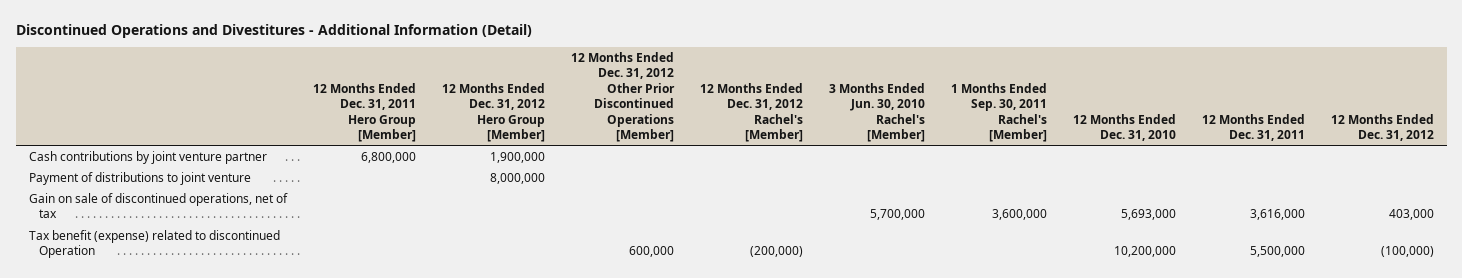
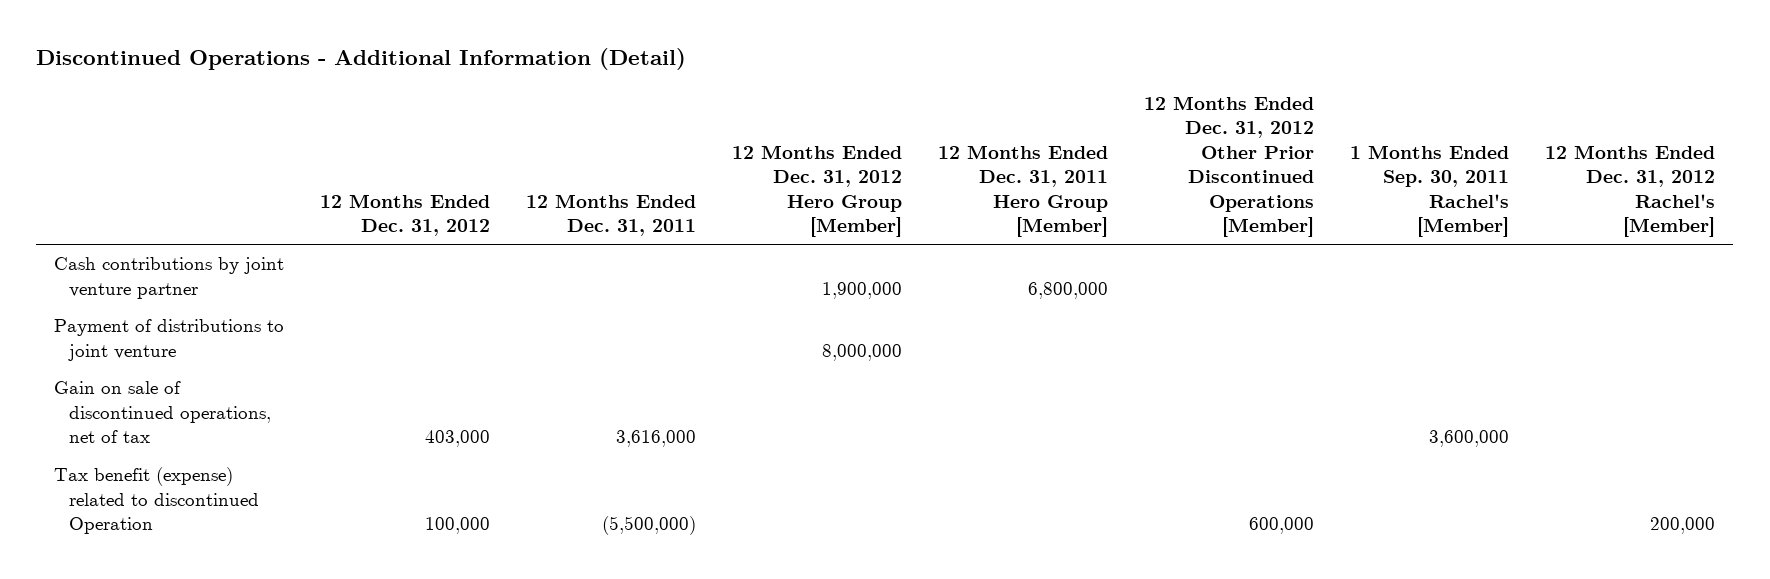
- Discontinued Operations and Divestitures - Additional Information (Detail)
+ Discontinued Operations - Additional Information (Detail)
- | 12 Months Ended Dec. 31, 2011 Hero Group [Member] | 12 Months Ended Dec. 31, 2012 Hero Group [Member] | 12 Months Ended Dec. 31, 2012 Other Prior Discontinued Operations [Member] | 12 Months Ended Dec. 31, 2012 Rachel's [Member] | 3 Months Ended Jun. 30, 2010 Rachel's [Member] | 1 Months Ended Sep. 30, 2011 Rachel's [Member] | 12 Months Ended Dec. 31, 2010 | 12 Months Ended Dec. 31, 2011 | 12 Months Ended Dec. 31, 2012
+ | 12 Months Ended Dec. 31, 2012 | 12 Months Ended Dec. 31, 2011 | 12 Months Ended Dec. 31, 2012 Hero Group [Member] | 12 Months Ended Dec. 31, 2011 Hero Group [Member] | 12 Months Ended Dec. 31, 2012 Other Prior Discontinued Operations [Member] | 1 Months Ended Sep. 30, 2011 Rachel's [Member] | 12 Months Ended Dec. 31, 2012 Rachel's [Member]
- Tax benefit (expense) related to discontinued Operation | | | 600,000 | (200,000) | | | 10,200,000 | 5,500,000 | (100,000)
+ Tax benefit (expense) related to discontinued Operation | 100,000 | (5,500,000) | | | 600,000 | | 200,000

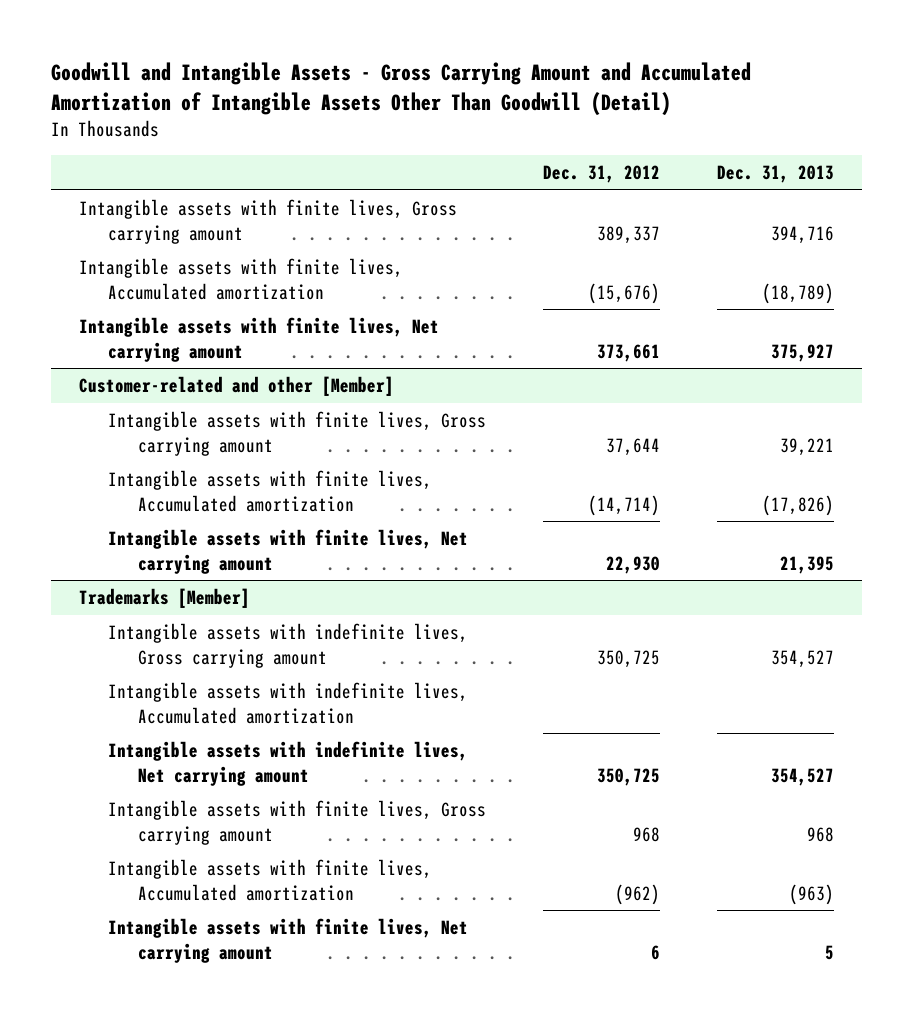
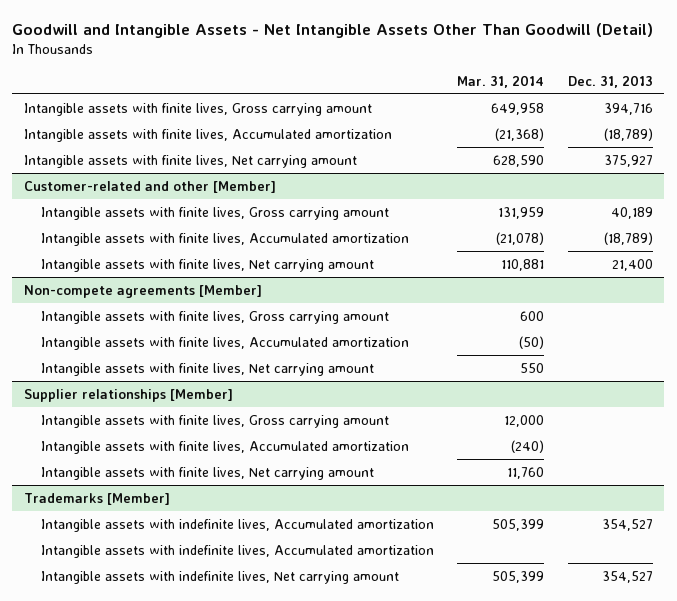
- Goodwill and Intangible Assets - Gross Carrying Amount and Accumulated Amortization of Intangible Assets Other Than Goodwill (Detail)
+ Goodwill and Intangible Assets - Net Intangible Assets Other Than Goodwill (Detail)
- | Dec. 31, 2012 | Dec. 31, 2013
+ | Mar. 31, 2014 | Dec. 31, 2013
@ Customer-related and other [Member]
- Intangible assets with finite lives, Gross carrying amount | 37,644 | 39,221
- Intangible assets with finite lives, Accumulated amortization | (14,714) | (17,826)
- Intangible assets with finite lives, Net carrying amount | 22,930 | 21,395
+ Intangible assets with finite lives, Gross carrying amount | 131,959 | 40,189
+ Intangible assets with finite lives, Accumulated amortization | (21,078) | (18,789)
+ Intangible assets with finite lives, Net carrying amount | 110,881 | 21,400
+ Non-compete agreements [Member]
+ Intangible assets with finite lives, Gross carrying amount | 600 |
+ Intangible assets with finite lives, Accumulated amortization | (50) |
+ Intangible assets with finite lives, Net carrying amount | 550 |
+ Supplier relationships [Member]
+ Intangible assets with finite lives, Gross carrying amount | 12,000 |
+ Intangible assets with finite lives, Accumulated amortization | (240) |
+ Intangible assets with finite lives, Net carrying amount | 11,760 |
@ Trademarks [Member]
- Intangible assets with indefinite lives, Gross carrying amount | 350,725 | 354,527
+ Intangible assets with indefinite lives, Accumulated amortization | 505,399 | 354,527
- Intangible assets with finite lives, Gross carrying amount | 968 | 968
- Intangible assets with finite lives, Accumulated amortization | (962) | (963)
- Intangible assets with finite lives, Net carrying amount | 6 | 5

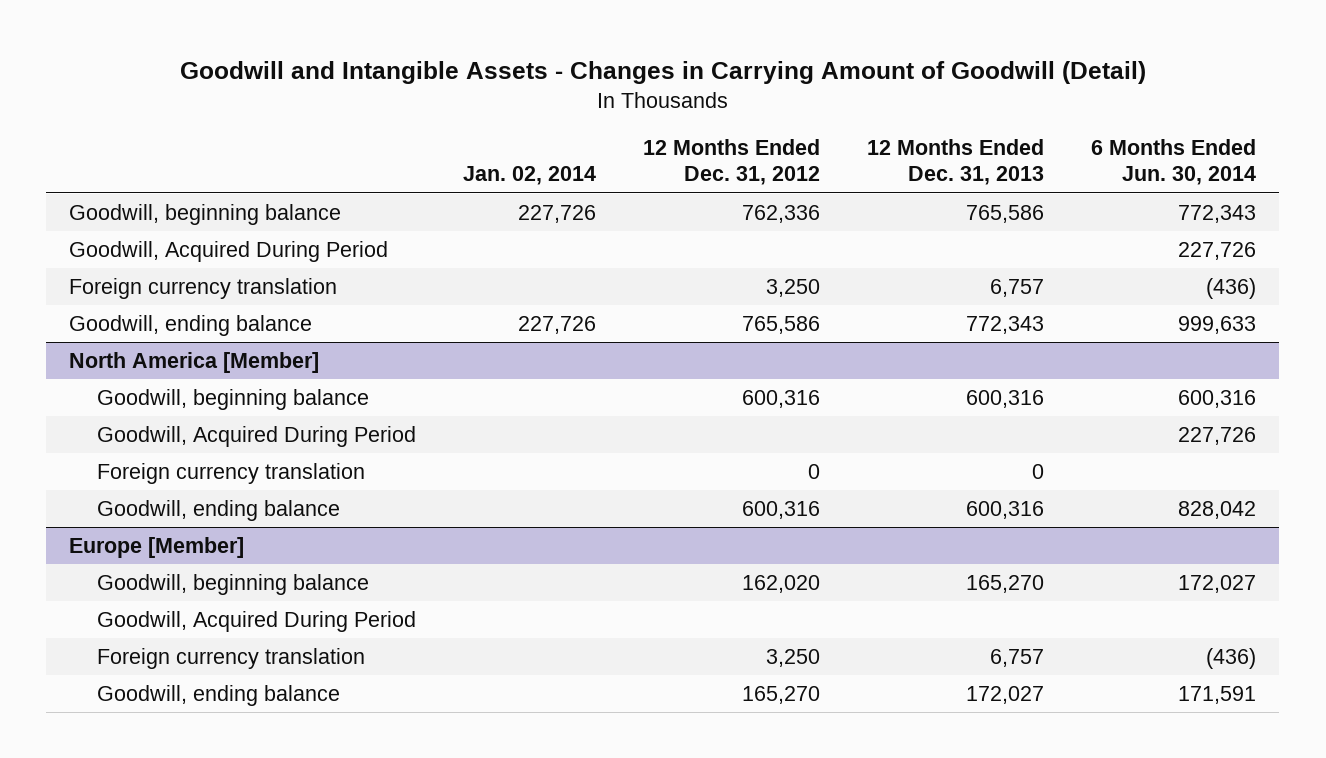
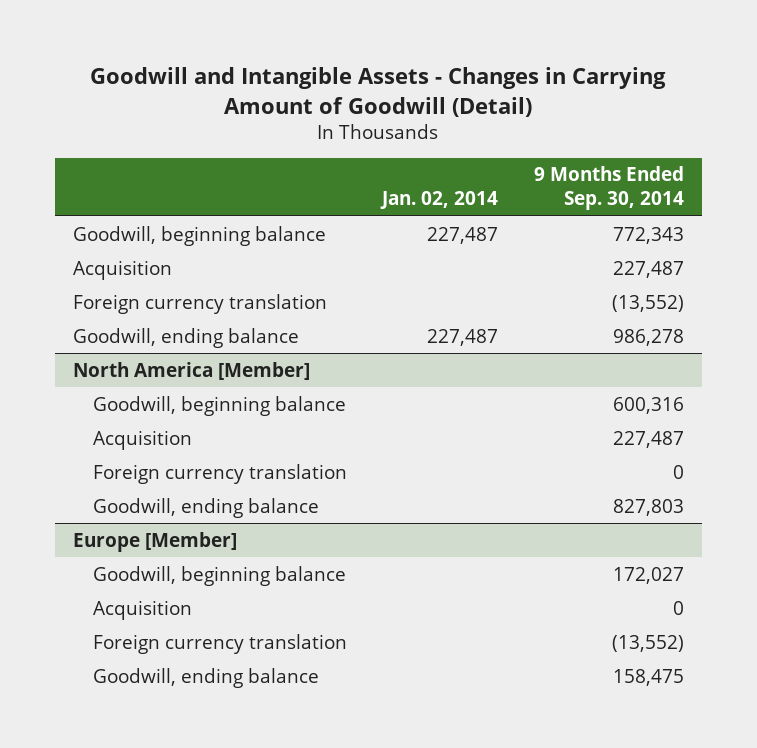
- | Jan. 02, 2014 | 12 Months Ended Dec. 31, 2012 | 12 Months Ended Dec. 31, 2013 | 6 Months Ended Jun. 30, 2014
+ | Jan. 02, 2014 | 9 Months Ended Sep. 30, 2014
- Goodwill, beginning balance | 227,726 | 762,336 | 765,586 | 772,343
- Goodwill, Acquired During Period | | | | 227,726
+ Goodwill, beginning balance | 227,487 | 772,343
+ Acquisition | | 227,487
- Goodwill, ending balance | 227,726 | 765,586 | 772,343 | 999,633
+ Goodwill, ending balance | 227,487 | 986,278
@ North America [Member]
- Goodwill, Acquired During Period | | | | 227,726
+ Acquisition | | 227,487
@ Europe [Member]
- Goodwill, Acquired During Period
+ Acquisition | | 0

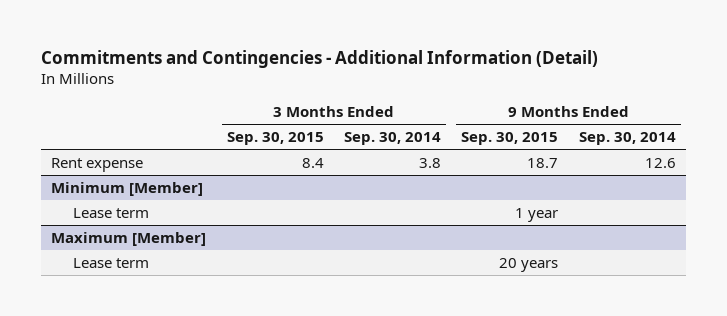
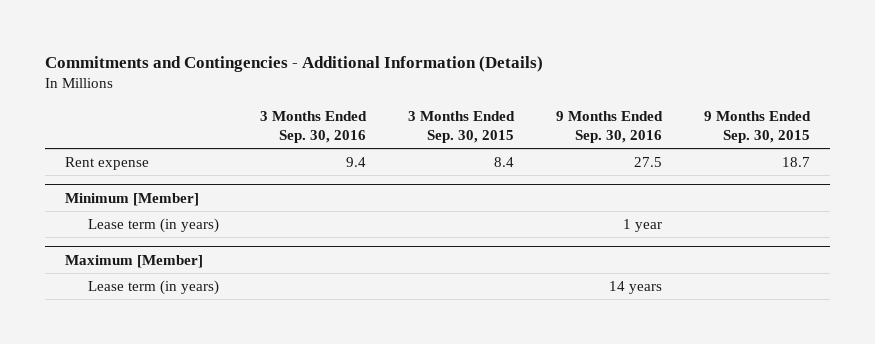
- Commitments and Contingencies - Additional Information (Detail)
+ Commitments and Contingencies - Additional Information (Details)
- | 3 Months Ended Sep. 30, 2015 | 3 Months Ended Sep. 30, 2014 | 9 Months Ended Sep. 30, 2015 | 9 Months Ended Sep. 30, 2014
+ | 3 Months Ended Sep. 30, 2016 | 3 Months Ended Sep. 30, 2015 | 9 Months Ended Sep. 30, 2016 | 9 Months Ended Sep. 30, 2015
@ Minimum [Member]
- Lease term | | | 1 year |
+ Lease term (in years) | | | 1 year |
@ Maximum [Member]
- Lease term | | | 20 years |
+ Lease term (in years) | | | 14 years |

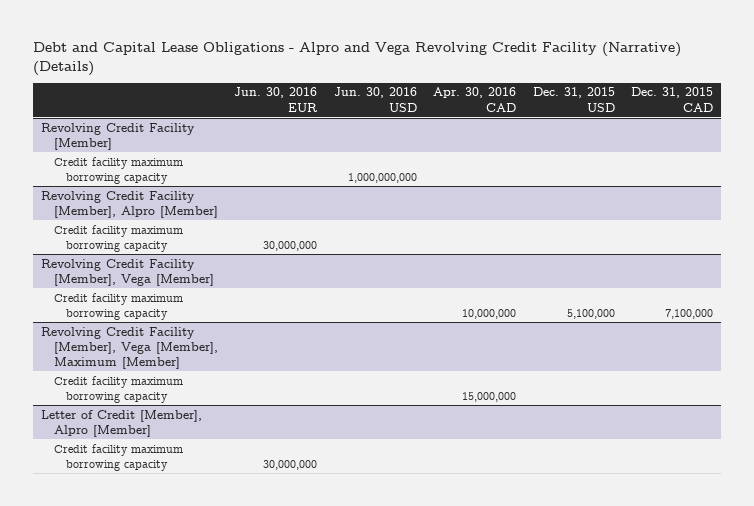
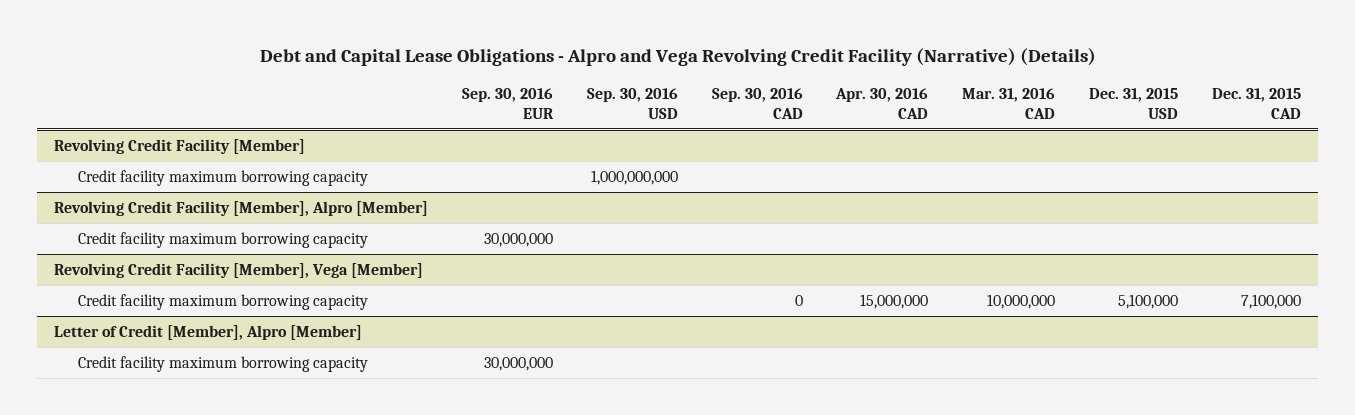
- | Jun. 30, 2016 EUR | Jun. 30, 2016 USD | Apr. 30, 2016 CAD | Dec. 31, 2015 USD | Dec. 31, 2015 CAD
+ | Sep. 30, 2016 EUR | Sep. 30, 2016 USD | Sep. 30, 2016 CAD | Apr. 30, 2016 CAD | Mar. 31, 2016 CAD | Dec. 31, 2015 USD | Dec. 31, 2015 CAD
@ Revolving Credit Facility [Member], Vega [Member]
- Credit facility maximum borrowing capacity | | | 10,000,000 | 5,100,000 | 7,100,000
- Revolving Credit Facility [Member], Vega [Member], Maximum [Member]
- Credit facility maximum borrowing capacity | | | 15,000,000 | |
@ Revolving Credit Facility [Member], Vega [Member]
+ Credit facility maximum borrowing capacity | | | 0 | 15,000,000 | 10,000,000 | 5,100,000 | 7,100,000

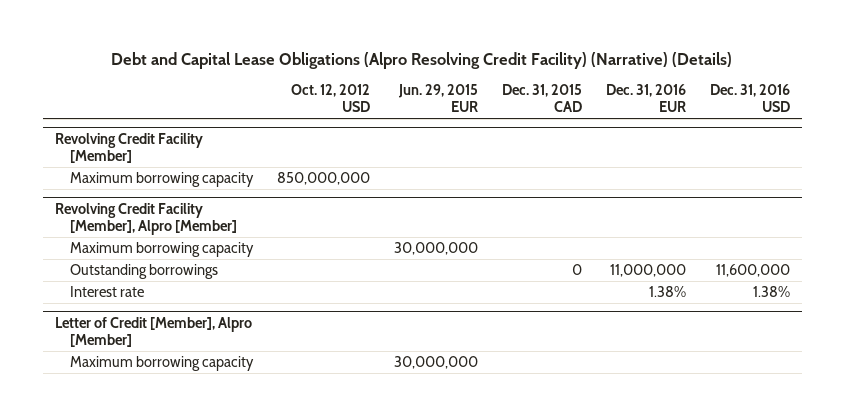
- Debt and Capital Lease Obligations - Alpro and Vega Revolving Credit Facility (Narrative) (Details)
+ Debt and Capital Lease Obligations (Alpro Resolving Credit Facility) (Narrative) (Details)
- | Sep. 30, 2016 EUR | Sep. 30, 2016 USD | Sep. 30, 2016 CAD | Apr. 30, 2016 CAD | Mar. 31, 2016 CAD | Dec. 31, 2015 USD | Dec. 31, 2015 CAD
+ | Oct. 12, 2012 USD | Jun. 29, 2015 EUR | Dec. 31, 2015 CAD | Dec. 31, 2016 EUR | Dec. 31, 2016 USD
@ Revolving Credit Facility [Member]
- Credit facility maximum borrowing capacity | | 1,000,000,000 | | | | |
+ Maximum borrowing capacity | 850,000,000 | | | |
@ Revolving Credit Facility [Member], Alpro [Member]
- Credit facility maximum borrowing capacity | 30,000,000 | | | | | |
- Revolving Credit Facility [Member], Vega [Member]
- Credit facility maximum borrowing capacity | | | 0 | 15,000,000 | 10,000,000 | 5,100,000 | 7,100,000
@ Revolving Credit Facility [Member], Alpro [Member]
+ Maximum borrowing capacity | | 30,000,000 | | |
+ Outstanding borrowings | | | 0 | 11,000,000 | 11,600,000
+ Interest rate | | | | 1.38% | 1.38%
@ Letter of Credit [Member], Alpro [Member]
- Credit facility maximum borrowing capacity | 30,000,000 | | | | | |
+ Maximum borrowing capacity | | 30,000,000 | | |

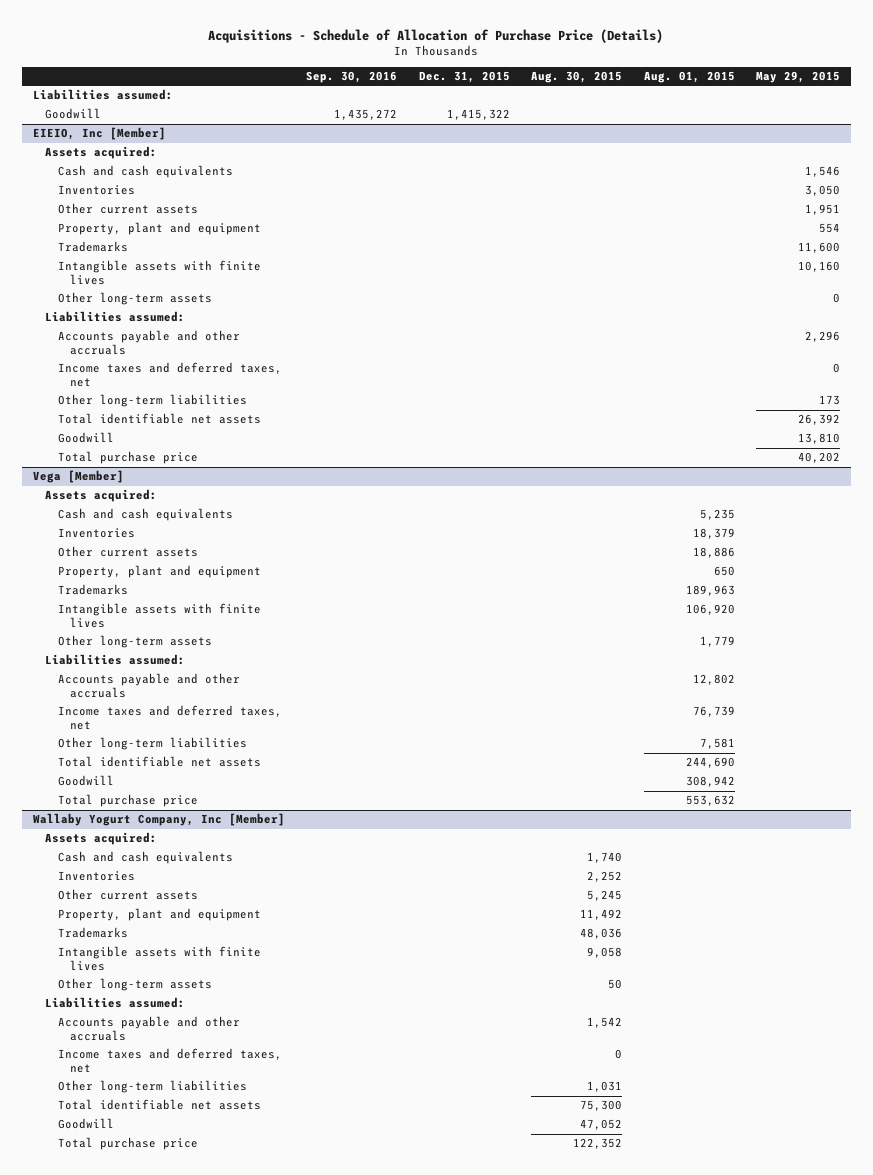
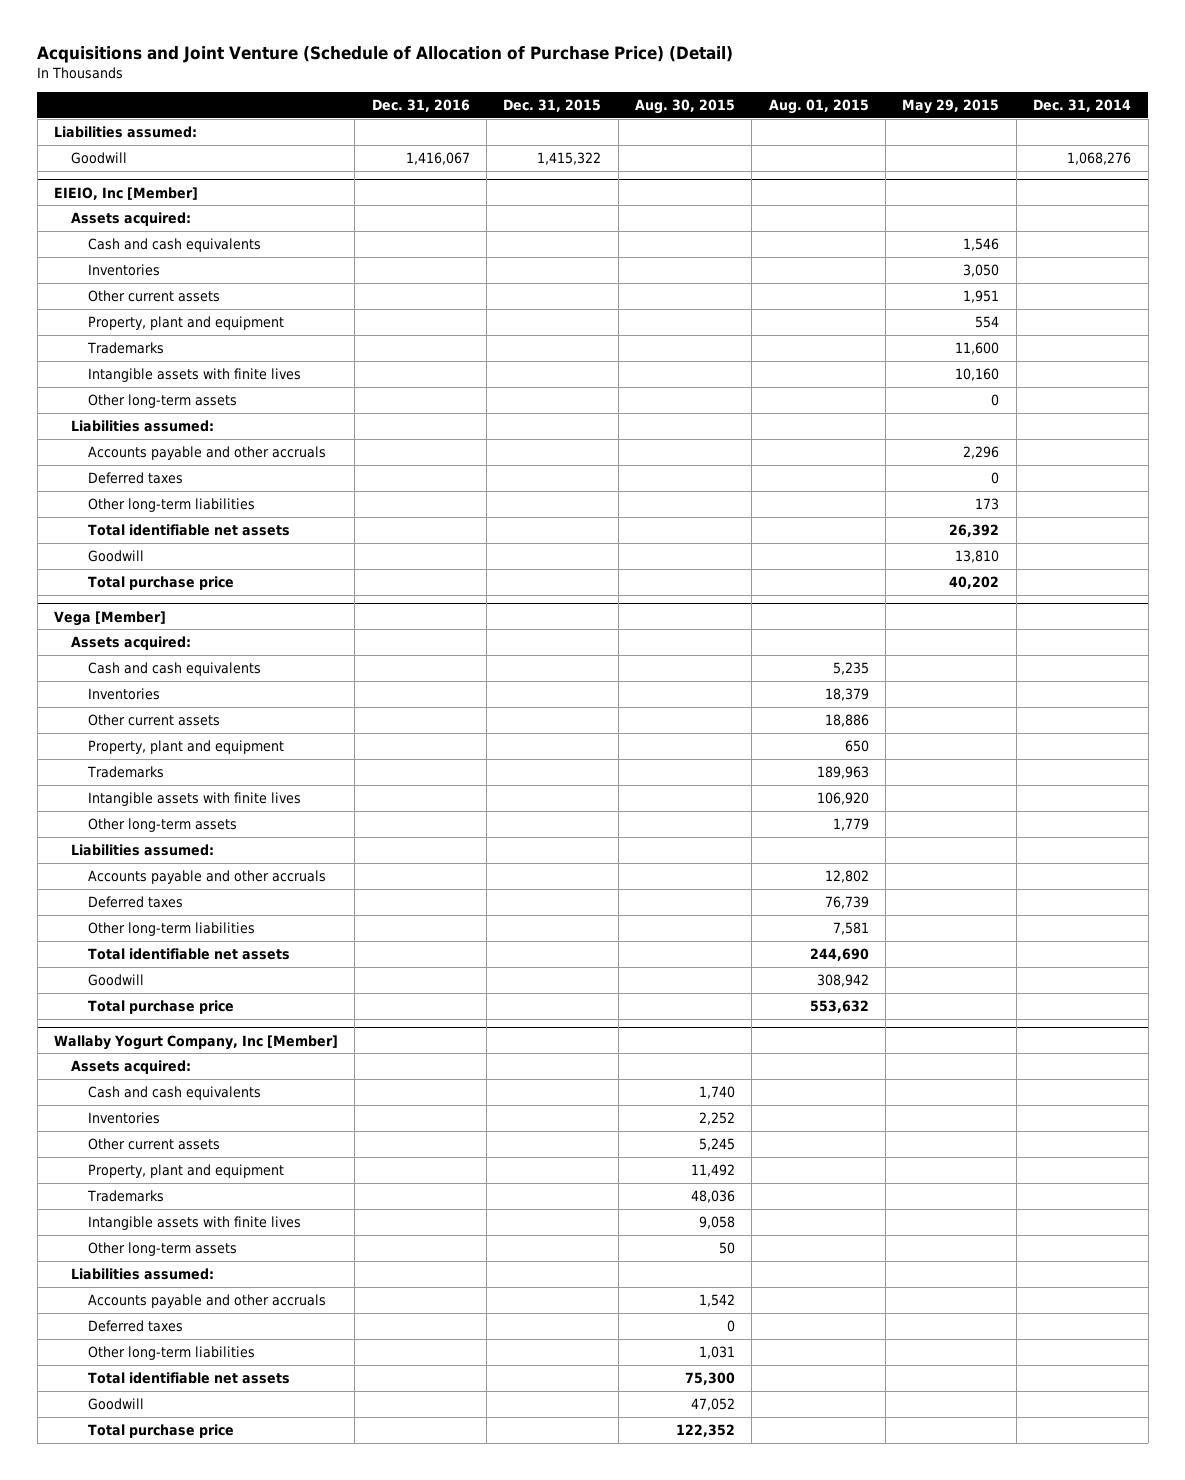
- Acquisitions - Schedule of Allocation of Purchase Price (Details)
+ Acquisitions and Joint Venture (Schedule of Allocation of Purchase Price) (Detail)
- | Sep. 30, 2016 | Dec. 31, 2015 | Aug. 30, 2015 | Aug. 01, 2015 | May 29, 2015
+ | Dec. 31, 2016 | Dec. 31, 2015 | Aug. 30, 2015 | Aug. 01, 2015 | May 29, 2015 | Dec. 31, 2014
@ EIEIO, Inc [Member]
- Income taxes and deferred taxes, net | | | | | 0
+ Deferred taxes | | | | | 0 |
@ Vega [Member]
- Income taxes and deferred taxes, net | | | | 76,739 |
+ Deferred taxes | | | | 76,739 | |
@ Wallaby Yogurt Company, Inc [Member]
- Income taxes and deferred taxes, net | | | 0 | |
+ Deferred taxes | | | 0 | | |

